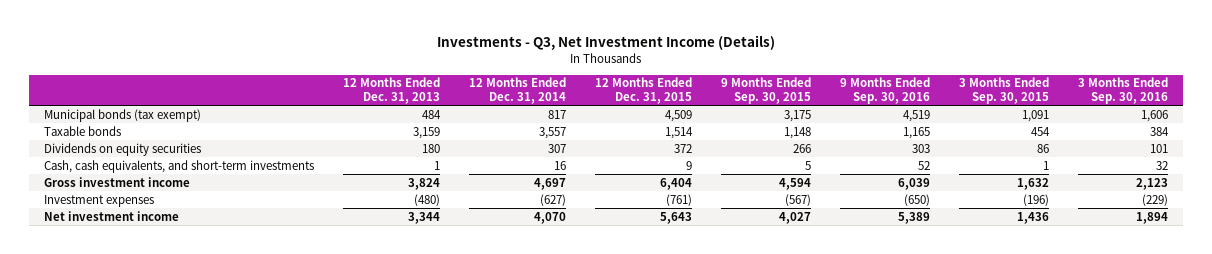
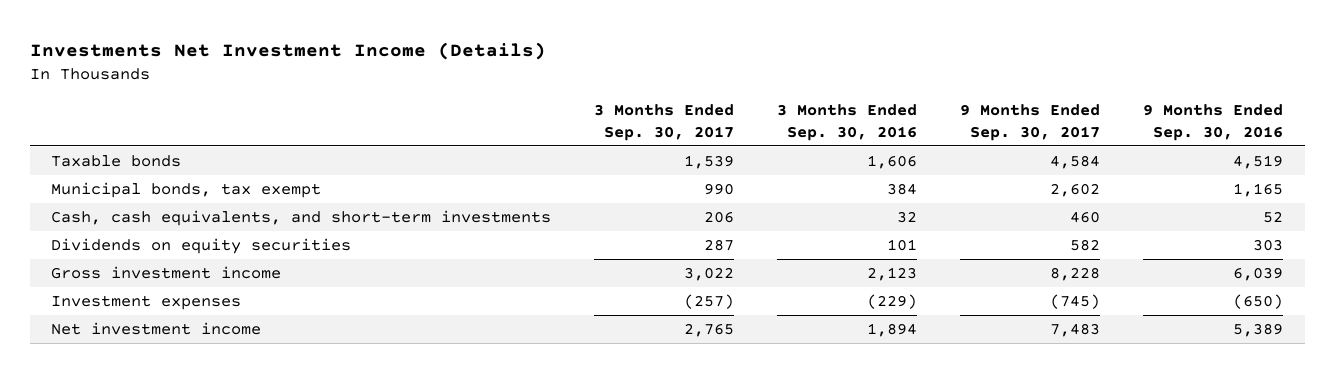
- Investments - Q3, Net Investment Income (Details)
+ Investments Net Investment Income (Details)
- | 12 Months Ended Dec. 31, 2013 | 12 Months Ended Dec. 31, 2014 | 12 Months Ended Dec. 31, 2015 | 9 Months Ended Sep. 30, 2015 | 9 Months Ended Sep. 30, 2016 | 3 Months Ended Sep. 30, 2015 | 3 Months Ended Sep. 30, 2016
+ | 3 Months Ended Sep. 30, 2017 | 3 Months Ended Sep. 30, 2016 | 9 Months Ended Sep. 30, 2017 | 9 Months Ended Sep. 30, 2016
- Municipal bonds (tax exempt) | 484 | 817 | 4,509 | 3,175 | 4,519 | 1,091 | 1,606
- Taxable bonds | 3,159 | 3,557 | 1,514 | 1,148 | 1,165 | 454 | 384
+ Taxable bonds | 1,539 | 1,606 | 4,584 | 4,519
+ Municipal bonds, tax exempt | 990 | 384 | 2,602 | 1,165
moved down: Dividends on equity securities | 287 | 101 | 582 | 303

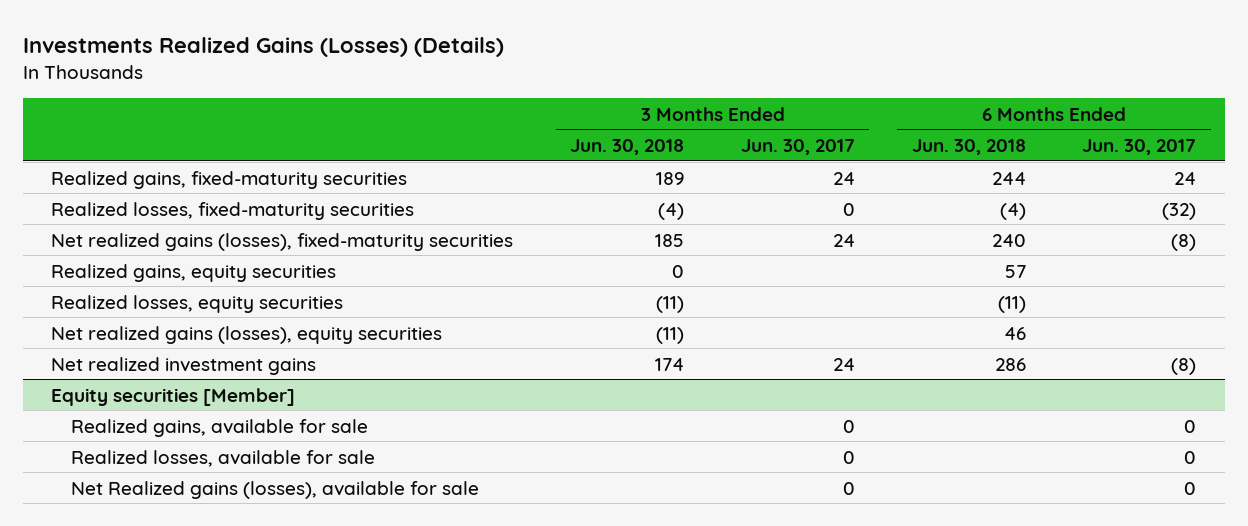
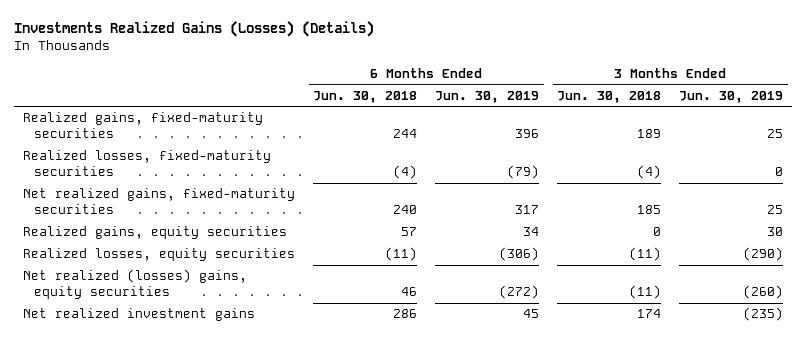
- | 3 Months Ended Jun. 30, 2018 | 3 Months Ended Jun. 30, 2017 | 6 Months Ended Jun. 30, 2018 | 6 Months Ended Jun. 30, 2017
+ | 6 Months Ended Jun. 30, 2018 | 6 Months Ended Jun. 30, 2019 | 3 Months Ended Jun. 30, 2018 | 3 Months Ended Jun. 30, 2019
- Net realized gains (losses), fixed-maturity securities | 185 | 24 | 240 | (8)
+ Net realized gains, fixed-maturity securities | 240 | 317 | 185 | 25
- Net realized gains (losses), equity securities | (11) | | 46 |
+ Net realized (losses) gains, equity securities | 46 | (272) | (11) | (260)
- Equity securities [Member]
- Realized gains, available for sale | | 0 | | 0
- Realized losses, available for sale | | 0 | | 0
- Net Realized gains (losses), available for sale | | 0 | | 0

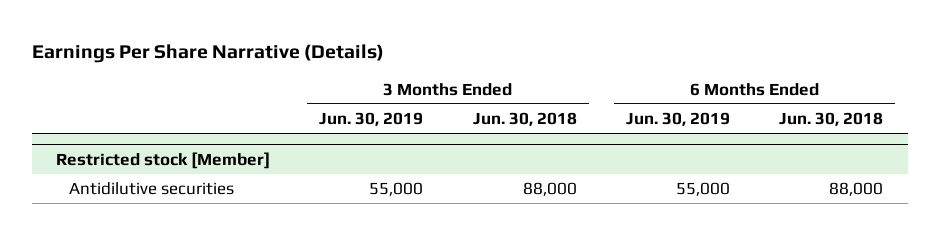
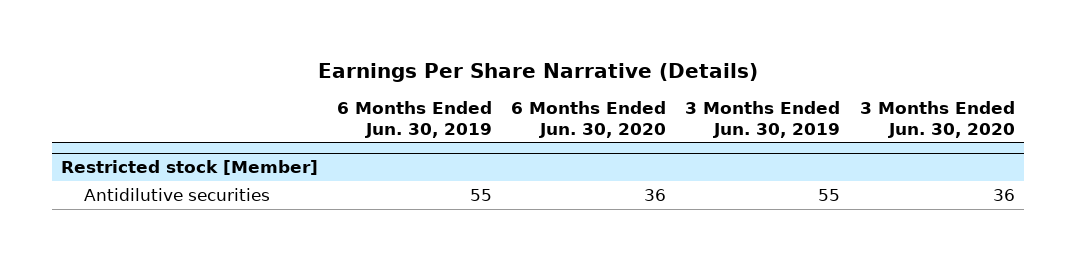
- | 3 Months Ended Jun. 30, 2019 | 3 Months Ended Jun. 30, 2018 | 6 Months Ended Jun. 30, 2019 | 6 Months Ended Jun. 30, 2018
+ | 6 Months Ended Jun. 30, 2019 | 6 Months Ended Jun. 30, 2020 | 3 Months Ended Jun. 30, 2019 | 3 Months Ended Jun. 30, 2020
@ Restricted stock [Member]
- Antidilutive securities | 55,000 | 88,000 | 55,000 | 88,000
+ Antidilutive securities | 55 | 36 | 55 | 36

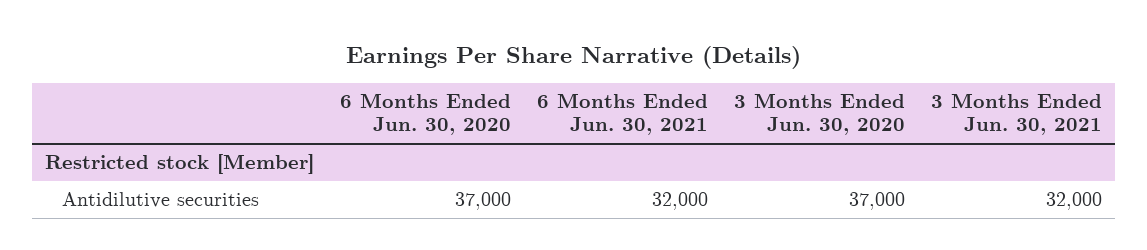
- | 6 Months Ended Jun. 30, 2019 | 6 Months Ended Jun. 30, 2020 | 3 Months Ended Jun. 30, 2019 | 3 Months Ended Jun. 30, 2020
+ | 6 Months Ended Jun. 30, 2020 | 6 Months Ended Jun. 30, 2021 | 3 Months Ended Jun. 30, 2020 | 3 Months Ended Jun. 30, 2021
@ Restricted stock [Member]
- Antidilutive securities | 55 | 36 | 55 | 36
+ Antidilutive securities | 37,000 | 32,000 | 37,000 | 32,000

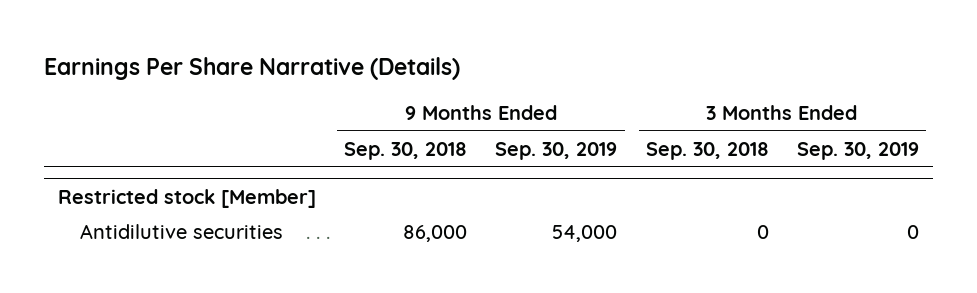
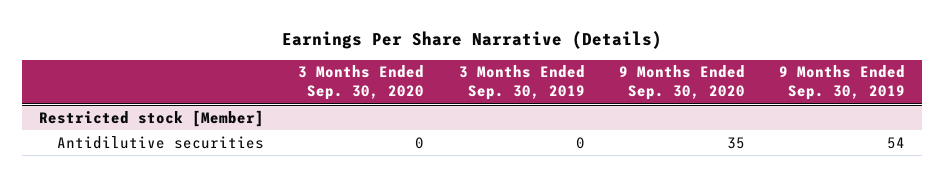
- | 9 Months Ended Sep. 30, 2018 | 9 Months Ended Sep. 30, 2019 | 3 Months Ended Sep. 30, 2018 | 3 Months Ended Sep. 30, 2019
+ | 3 Months Ended Sep. 30, 2020 | 3 Months Ended Sep. 30, 2019 | 9 Months Ended Sep. 30, 2020 | 9 Months Ended Sep. 30, 2019
@ Restricted stock [Member]
- Antidilutive securities | 86,000 | 54,000 | 0 | 0
+ Antidilutive securities | 0 | 0 | 35 | 54

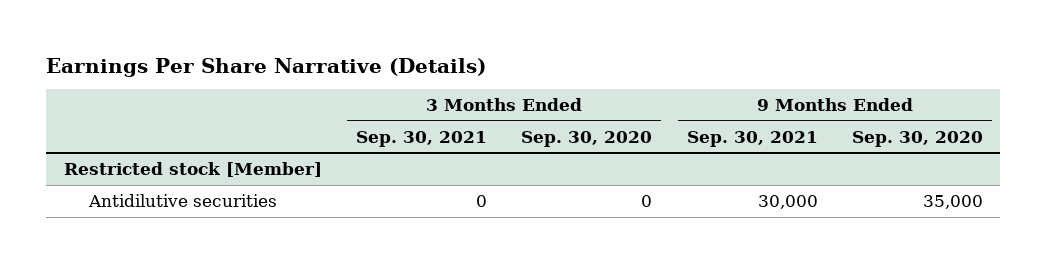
- | 3 Months Ended Sep. 30, 2020 | 3 Months Ended Sep. 30, 2019 | 9 Months Ended Sep. 30, 2020 | 9 Months Ended Sep. 30, 2019
+ | 3 Months Ended Sep. 30, 2021 | 3 Months Ended Sep. 30, 2020 | 9 Months Ended Sep. 30, 2021 | 9 Months Ended Sep. 30, 2020
@ Restricted stock [Member]
- Antidilutive securities | 0 | 0 | 35 | 54
+ Antidilutive securities | 0 | 0 | 30,000 | 35,000

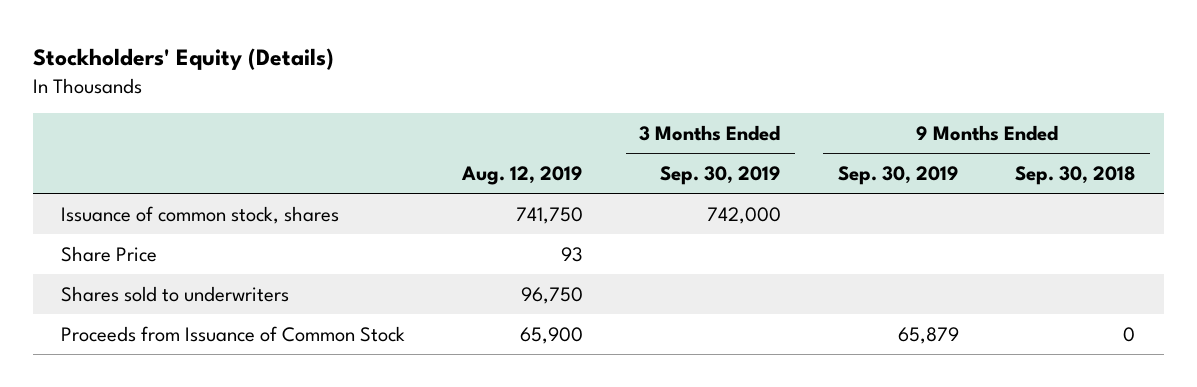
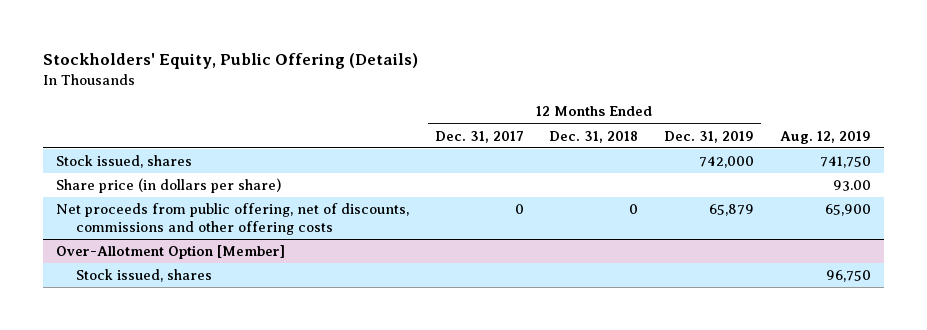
- Stockholders' Equity (Details)
+ Stockholders' Equity, Public Offering (Details)
- | Aug. 12, 2019 | 3 Months Ended Sep. 30, 2019 | 9 Months Ended Sep. 30, 2019 | 9 Months Ended Sep. 30, 2018
+ | 12 Months Ended Dec. 31, 2017 | 12 Months Ended Dec. 31, 2018 | 12 Months Ended Dec. 31, 2019 | Aug. 12, 2019
- Issuance of common stock, shares | 741,750 | 742,000 | |
- Share Price | 93 | | |
- Shares sold to underwriters | 96,750 | | |
- Proceeds from Issuance of Common Stock | 65,900 | | 65,879 | 0
+ Stock issued, shares | | | 742,000 | 741,750
+ Share price (in dollars per share) | | | | 93.00
+ Net proceeds from public offering, net of discounts, commissions and other offering costs | 0 | 0 | 65,879 | 65,900
+ Over-Allotment Option [Member]
+ Stock issued, shares | | | | 96,750

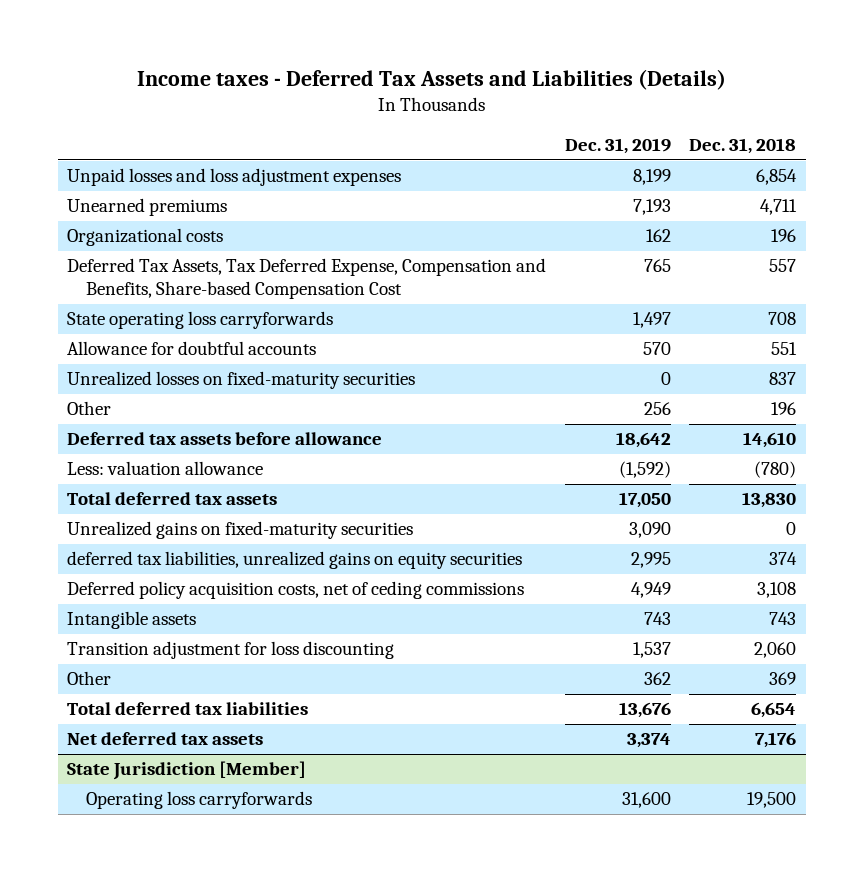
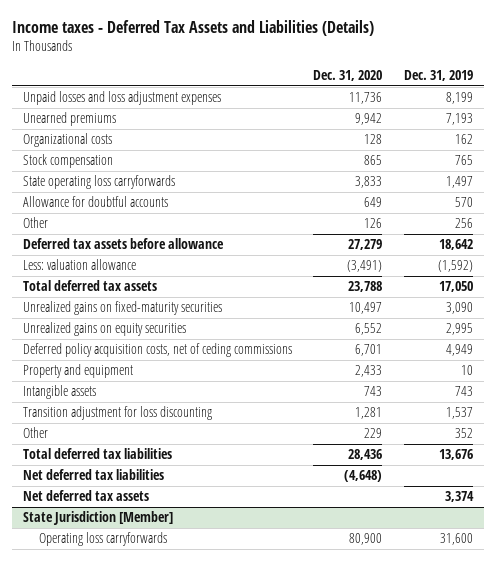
- | Dec. 31, 2019 | Dec. 31, 2018
+ | Dec. 31, 2020 | Dec. 31, 2019
- Deferred Tax Assets, Tax Deferred Expense, Compensation and Benefits, Share-based Compensation Cost | 765 | 557
+ Stock compensation | 865 | 765
- Unrealized losses on fixed-maturity securities | 0 | 837
- deferred tax liabilities, unrealized gains on equity securities | 2,995 | 374
+ Unrealized gains on equity securities | 6,552 | 2,995
+ Property and equipment | 2,433 | 10
- Other | 362 | 369
+ Other | 229 | 352
+ Net deferred tax liabilities | (4,648) |

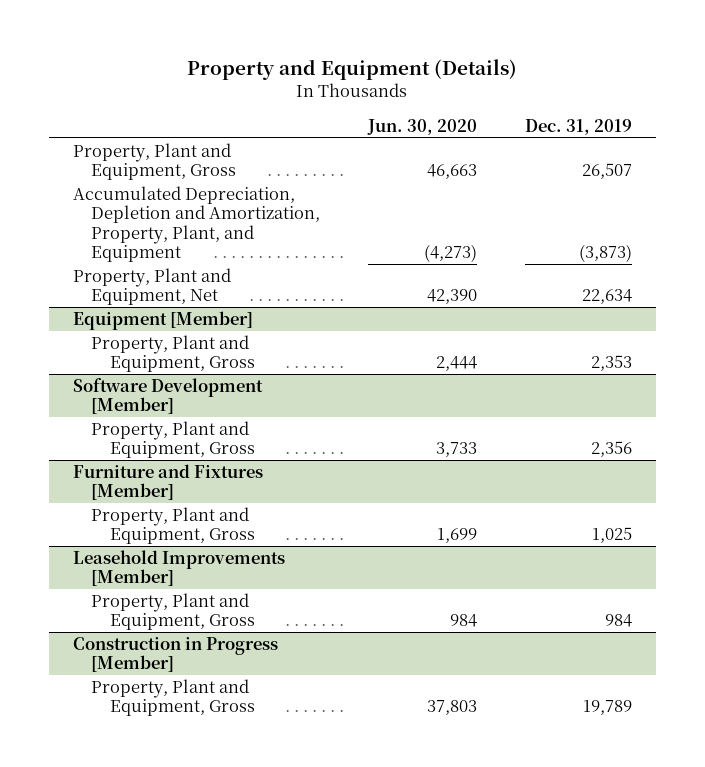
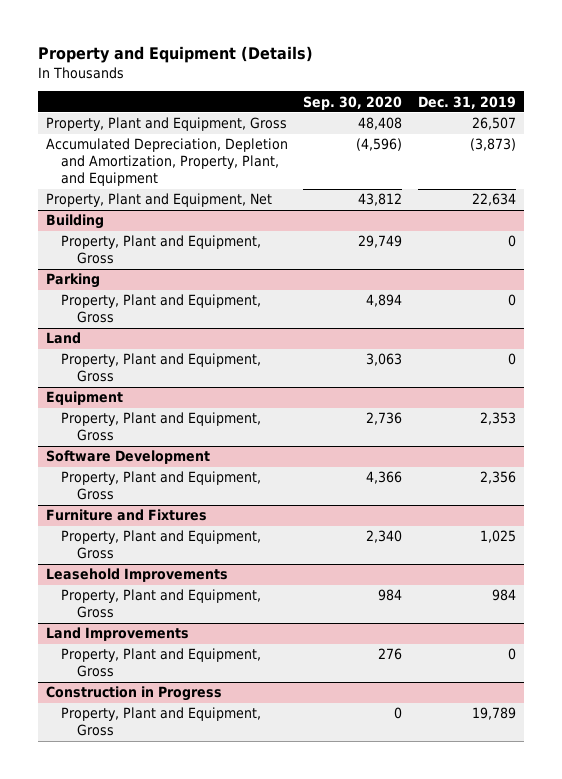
- | Jun. 30, 2020 | Dec. 31, 2019
+ | Sep. 30, 2020 | Dec. 31, 2019
- Equipment [Member]
+ Building
+ Property, Plant and Equipment, Gross | 29,749 | 0
+ Parking
+ Property, Plant and Equipment, Gross | 4,894 | 0
+ Land
+ Property, Plant and Equipment, Gross | 3,063 | 0
+ Equipment
- Software Development [Member]
+ Software Development
- Furniture and Fixtures [Member]
+ Furniture and Fixtures
- Leasehold Improvements [Member]
+ Leasehold Improvements
- Construction in Progress [Member]
+ Land Improvements
+ Property, Plant and Equipment, Gross | 276 | 0
+ Construction in Progress

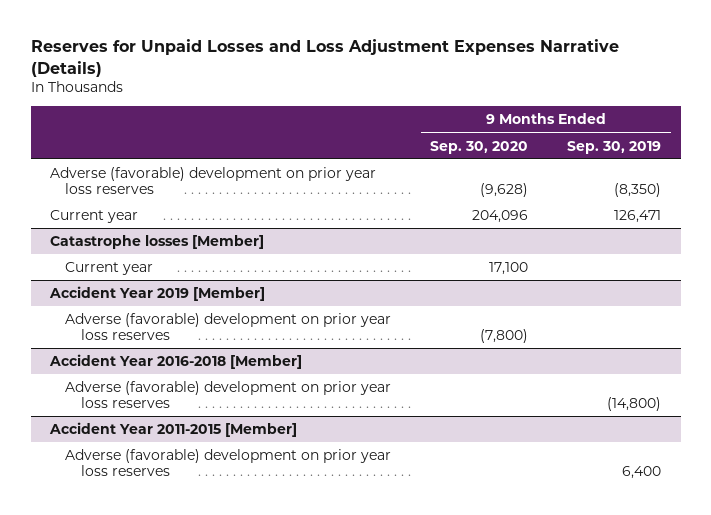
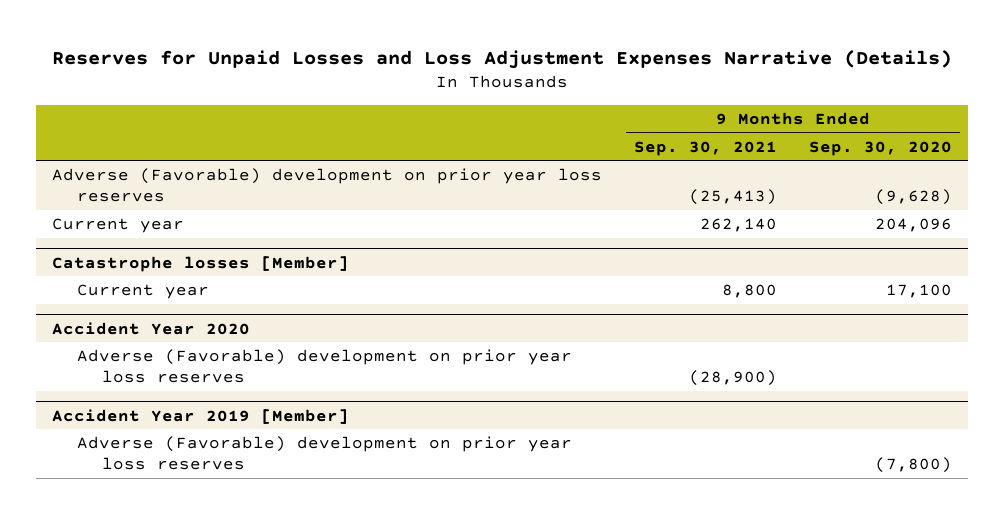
- | 9 Months Ended Sep. 30, 2020 | 9 Months Ended Sep. 30, 2019
+ | 9 Months Ended Sep. 30, 2021 | 9 Months Ended Sep. 30, 2020
- Adverse (favorable) development on prior year loss reserves | (9,628) | (8,350)
+ Adverse (Favorable) development on prior year loss reserves | (25,413) | (9,628)
+ Accident Year 2020
+ Adverse (Favorable) development on prior year loss reserves | (28,900) |
@ Accident Year 2019 [Member]
- Adverse (favorable) development on prior year loss reserves | (7,800) |
- Accident Year 2016-2018 [Member]
- Adverse (favorable) development on prior year loss reserves | | (14,800)
- Accident Year 2011-2015 [Member]
- Adverse (favorable) development on prior year loss reserves | | 6,400
@ Accident Year 2019 [Member]
+ Adverse (Favorable) development on prior year loss reserves | | (7,800)

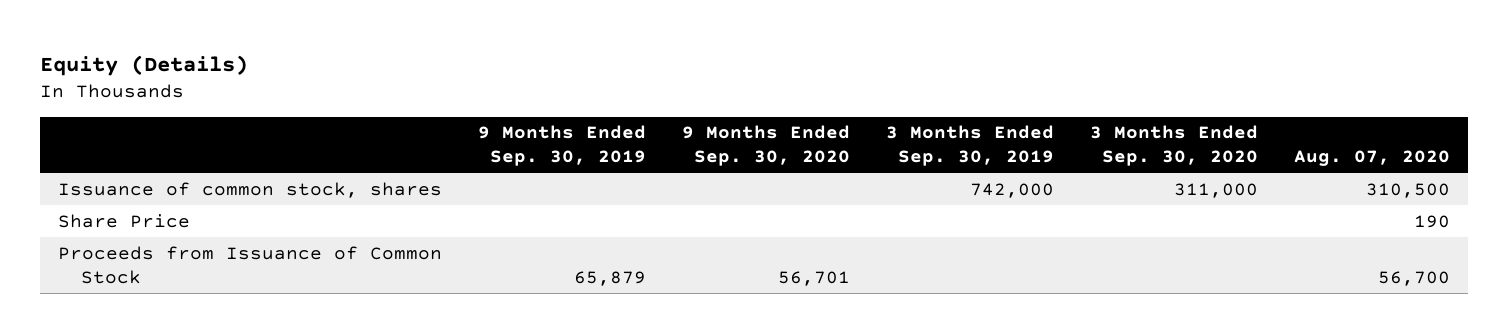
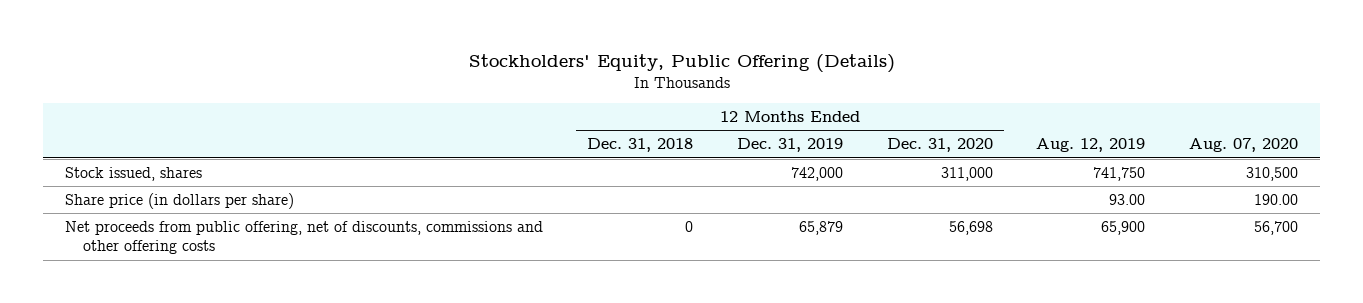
- Equity (Details)
+ Stockholders' Equity, Public Offering (Details)
- | 9 Months Ended Sep. 30, 2019 | 9 Months Ended Sep. 30, 2020 | 3 Months Ended Sep. 30, 2019 | 3 Months Ended Sep. 30, 2020 | Aug. 07, 2020
+ | 12 Months Ended Dec. 31, 2018 | 12 Months Ended Dec. 31, 2019 | 12 Months Ended Dec. 31, 2020 | Aug. 12, 2019 | Aug. 07, 2020
- Issuance of common stock, shares | | | 742,000 | 311,000 | 310,500
- Share Price | | | | | 190
- Proceeds from Issuance of Common Stock | 65,879 | 56,701 | | | 56,700
+ Stock issued, shares | | 742,000 | 311,000 | 741,750 | 310,500
+ Share price (in dollars per share) | | | | 93.00 | 190.00
+ Net proceeds from public offering, net of discounts, commissions and other offering costs | 0 | 65,879 | 56,698 | 65,900 | 56,700

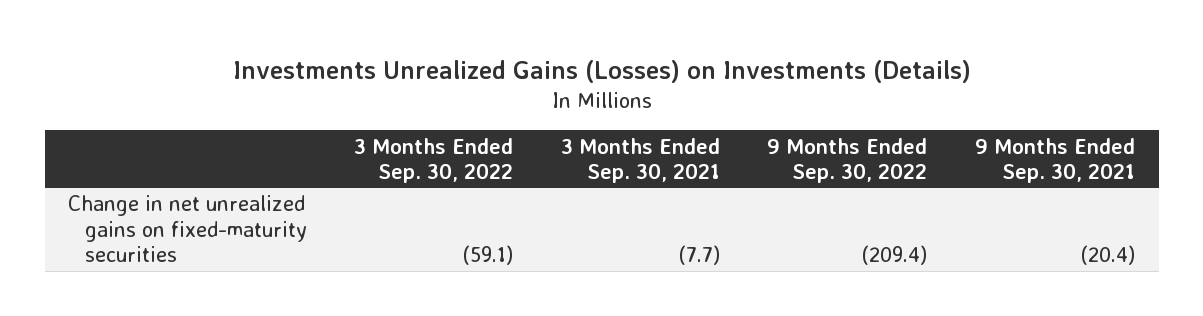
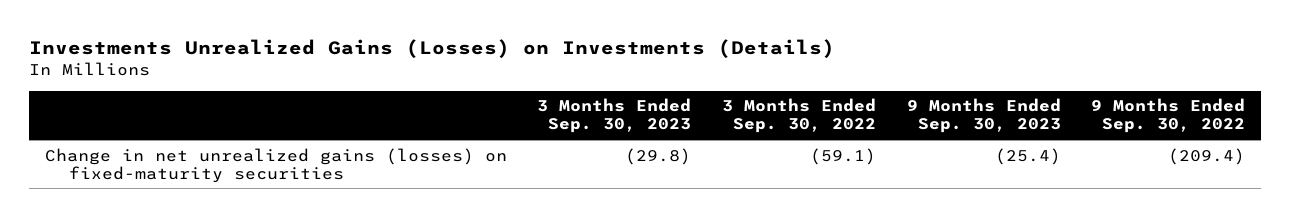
- | 3 Months Ended Sep. 30, 2022 | 3 Months Ended Sep. 30, 2021 | 9 Months Ended Sep. 30, 2022 | 9 Months Ended Sep. 30, 2021
+ | 3 Months Ended Sep. 30, 2023 | 3 Months Ended Sep. 30, 2022 | 9 Months Ended Sep. 30, 2023 | 9 Months Ended Sep. 30, 2022
- Change in net unrealized gains on fixed-maturity securities | (59.1) | (7.7) | (209.4) | (20.4)
+ Change in net unrealized gains (losses) on fixed-maturity securities | (29.8) | (59.1) | (25.4) | (209.4)

